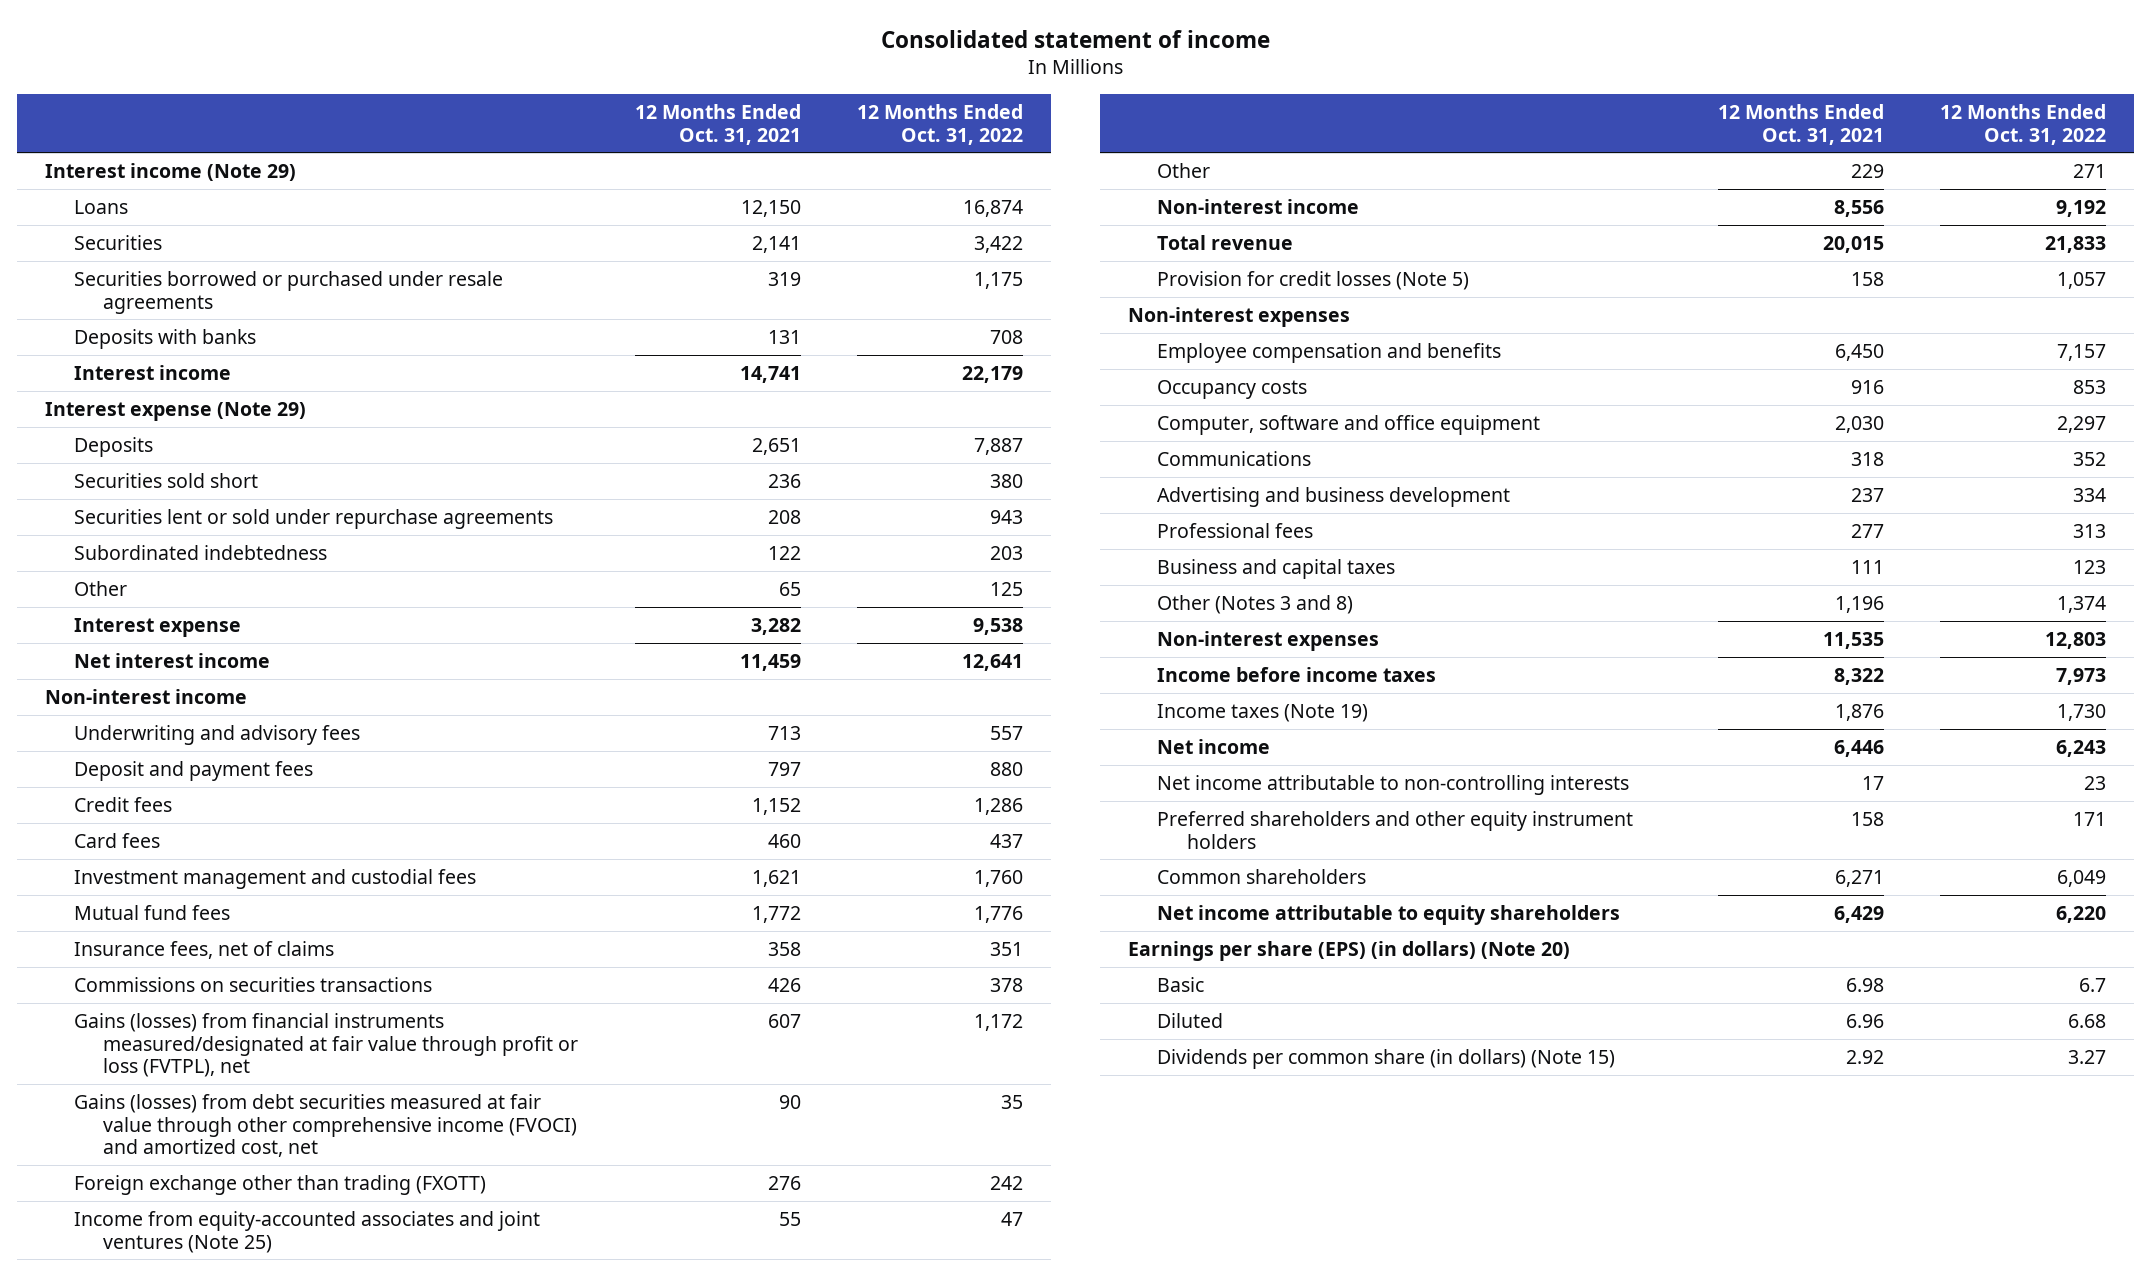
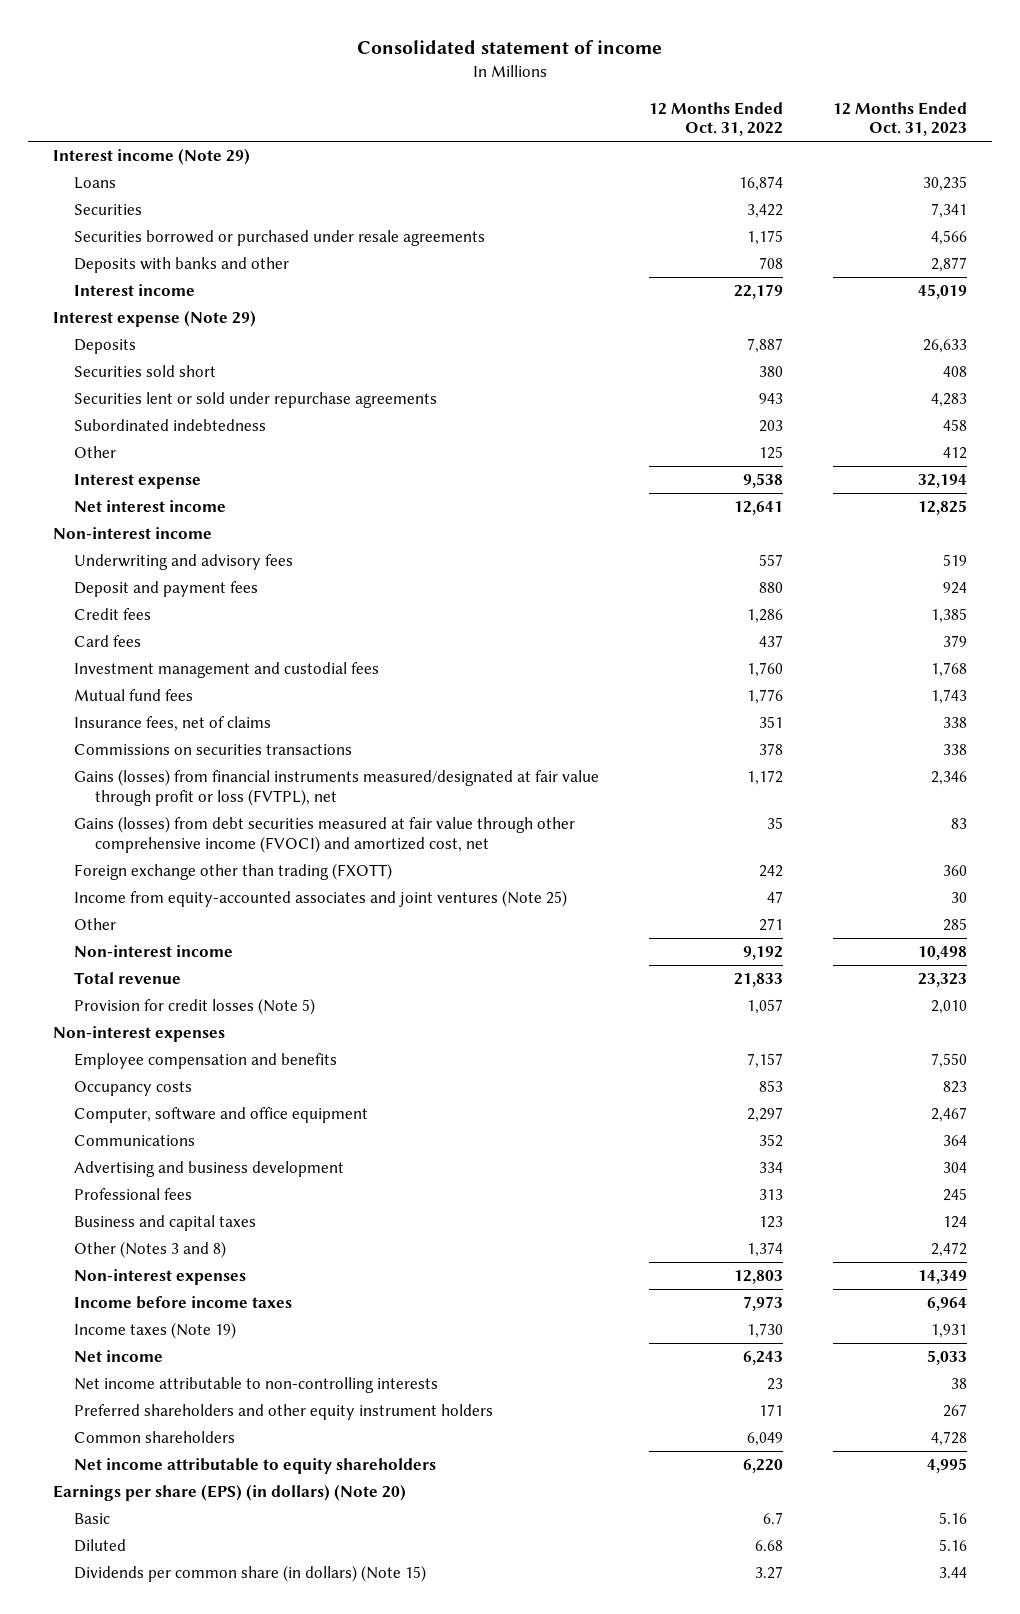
- | 12 Months Ended Oct. 31, 2021 | 12 Months Ended Oct. 31, 2022
+ | 12 Months Ended Oct. 31, 2022 | 12 Months Ended Oct. 31, 2023
- Deposits with banks | 131 | 708
+ Deposits with banks and other | 708 | 2,877

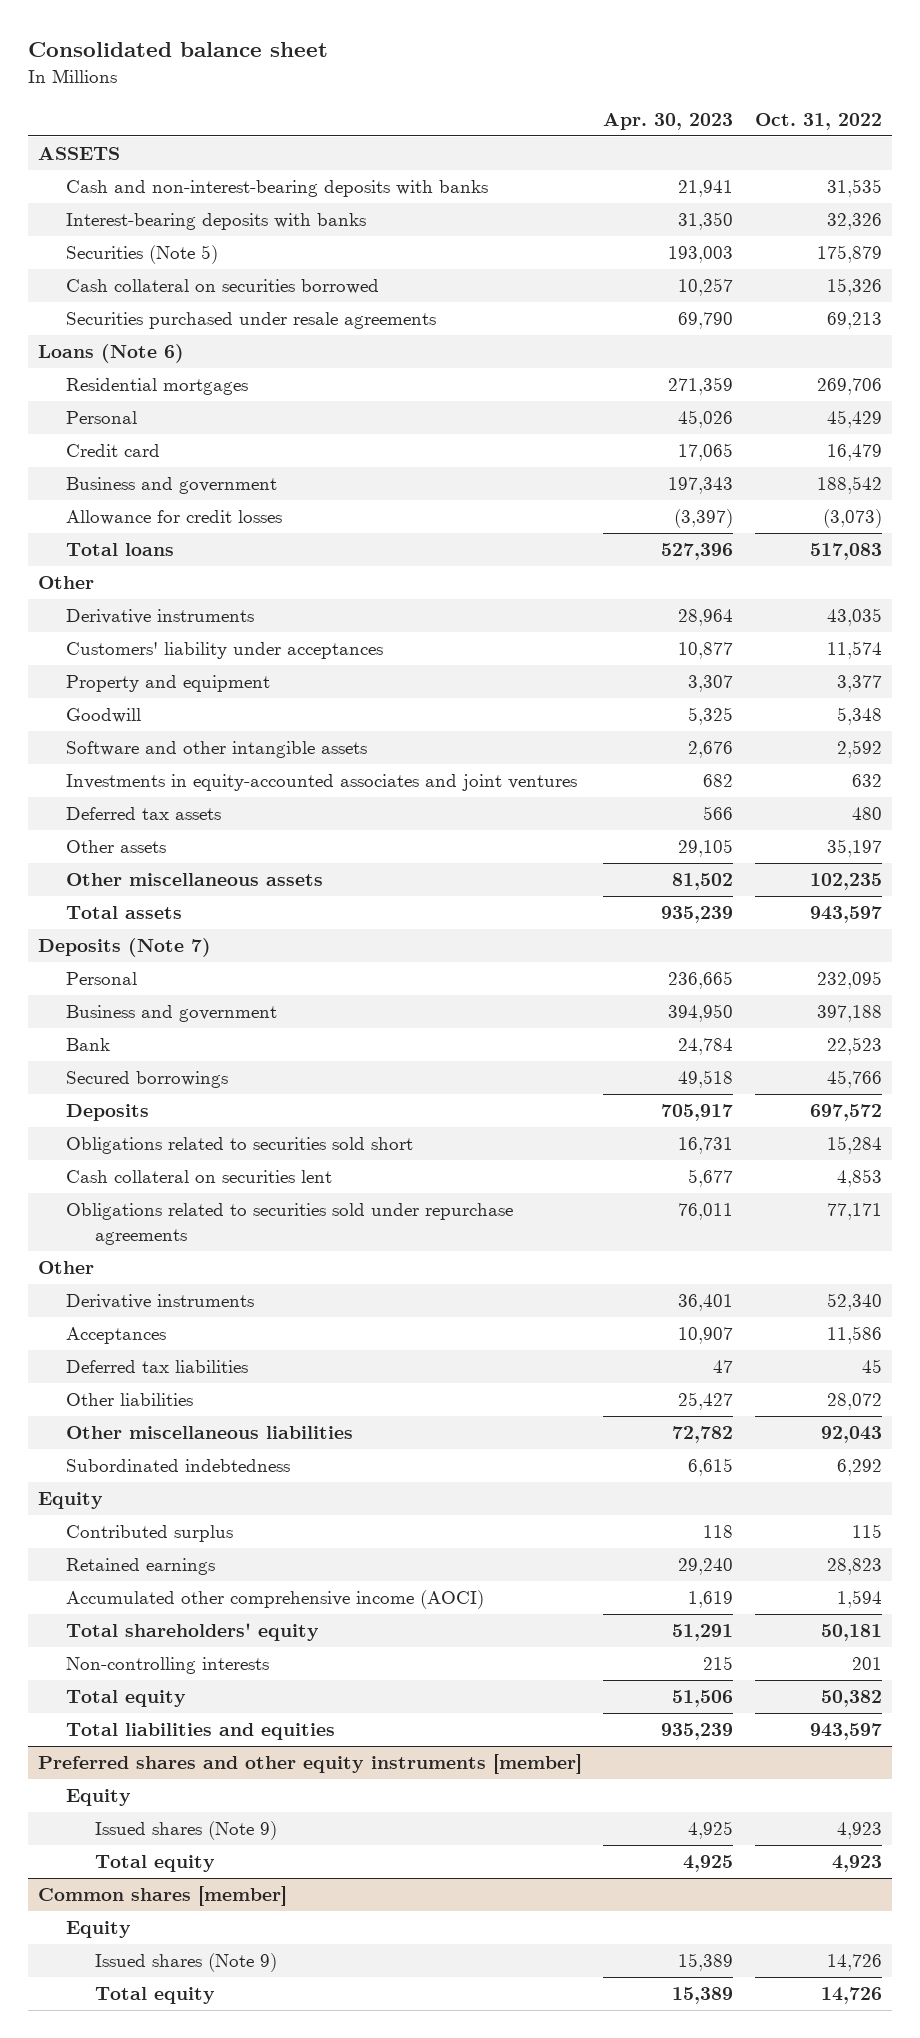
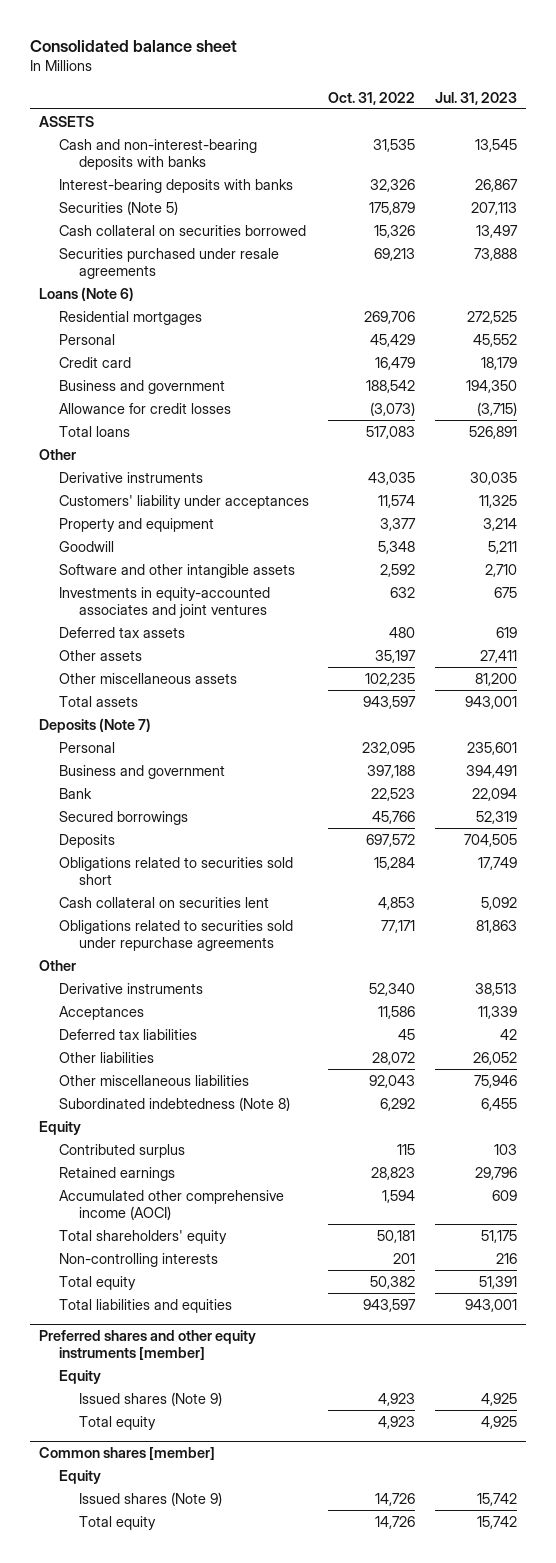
- | Apr. 30, 2023 | Oct. 31, 2022
+ | Oct. 31, 2022 | Jul. 31, 2023
- Subordinated indebtedness | 6,615 | 6,292
+ Subordinated indebtedness (Note 8) | 6,292 | 6,455

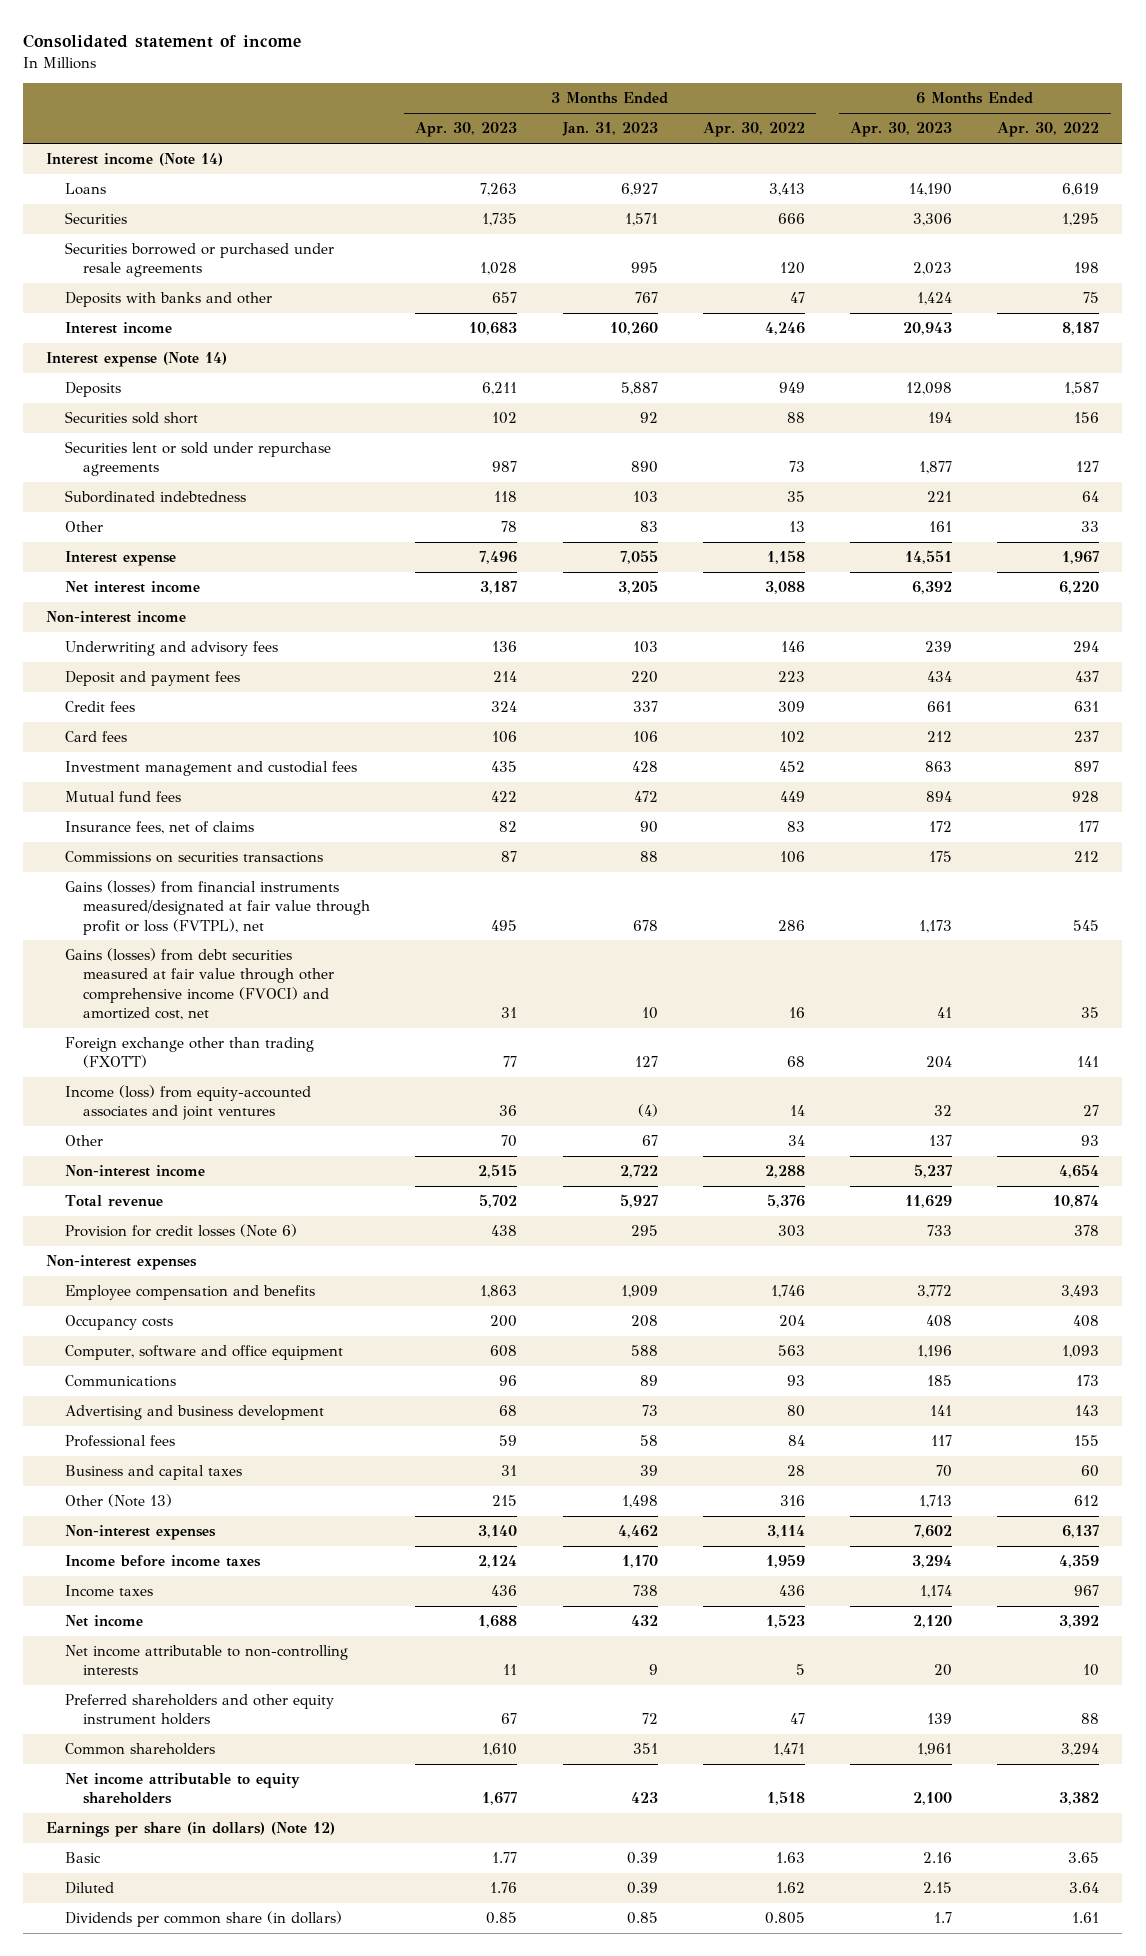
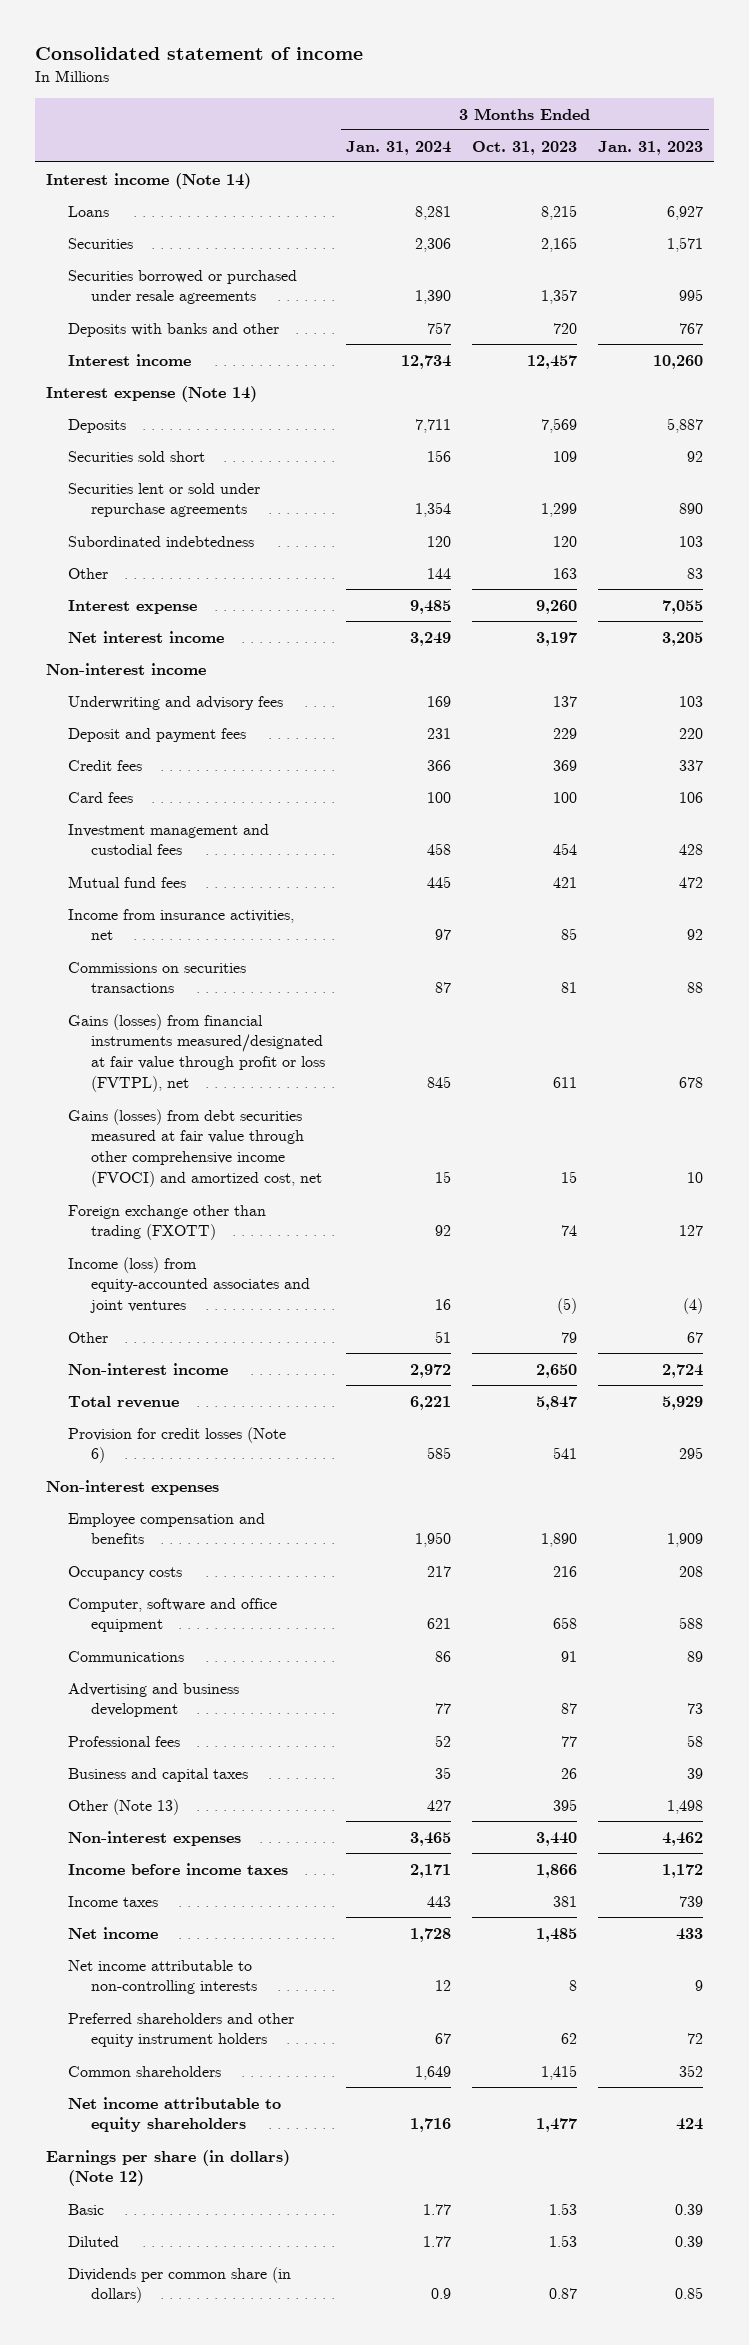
- | 3 Months Ended Apr. 30, 2023 | 3 Months Ended Jan. 31, 2023 | 3 Months Ended Apr. 30, 2022 | 6 Months Ended Apr. 30, 2023 | 6 Months Ended Apr. 30, 2022
+ | 3 Months Ended Jan. 31, 2024 | 3 Months Ended Oct. 31, 2023 | 3 Months Ended Jan. 31, 2023
- Insurance fees, net of claims | 82 | 90 | 83 | 172 | 177
+ Income from insurance activities, net | 97 | 85 | 92
- Non-interest income | 2,515 | 2,722 | 2,288 | 5,237 | 4,654
- Total revenue | 5,702 | 5,927 | 5,376 | 11,629 | 10,874
+ Non-interest income | 2,972 | 2,650 | 2,724
+ Total revenue | 6,221 | 5,847 | 5,929
- Income before income taxes | 2,124 | 1,170 | 1,959 | 3,294 | 4,359
- Income taxes | 436 | 738 | 436 | 1,174 | 967
- Net income | 1,688 | 432 | 1,523 | 2,120 | 3,392
+ Income before income taxes | 2,171 | 1,866 | 1,172
+ Income taxes | 443 | 381 | 739
+ Net income | 1,728 | 1,485 | 433
- Common shareholders | 1,610 | 351 | 1,471 | 1,961 | 3,294
- Net income attributable to equity shareholders | 1,677 | 423 | 1,518 | 2,100 | 3,382
+ Common shareholders | 1,649 | 1,415 | 352
+ Net income attributable to equity shareholders | 1,716 | 1,477 | 424

